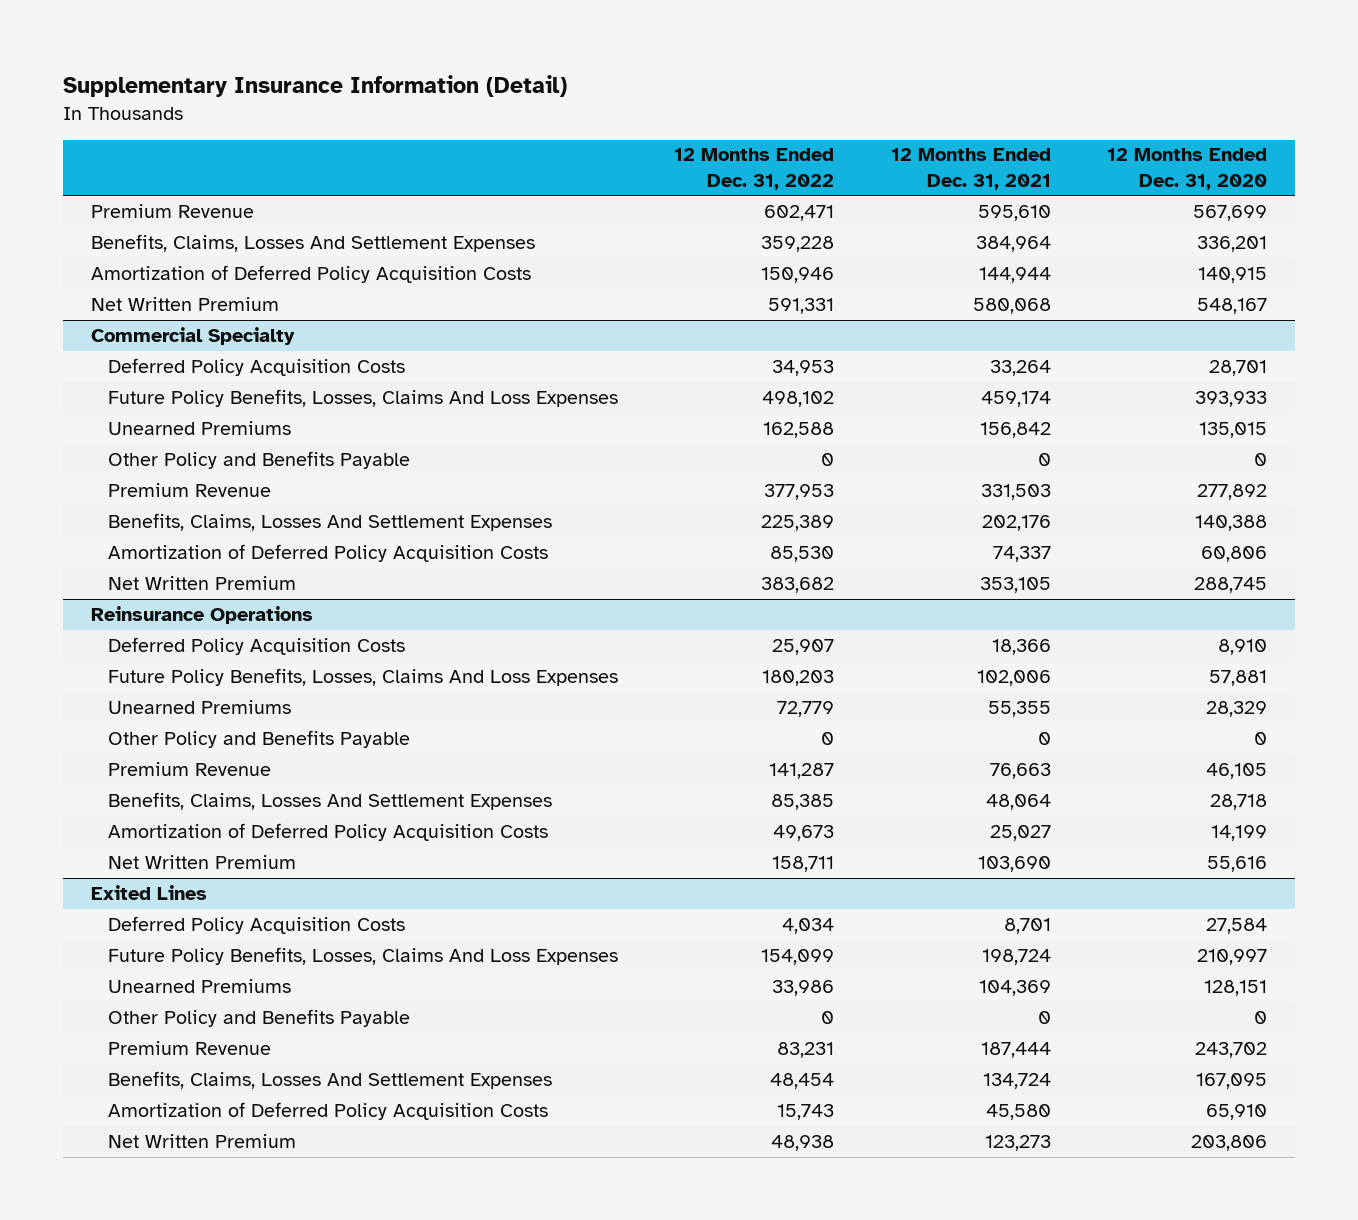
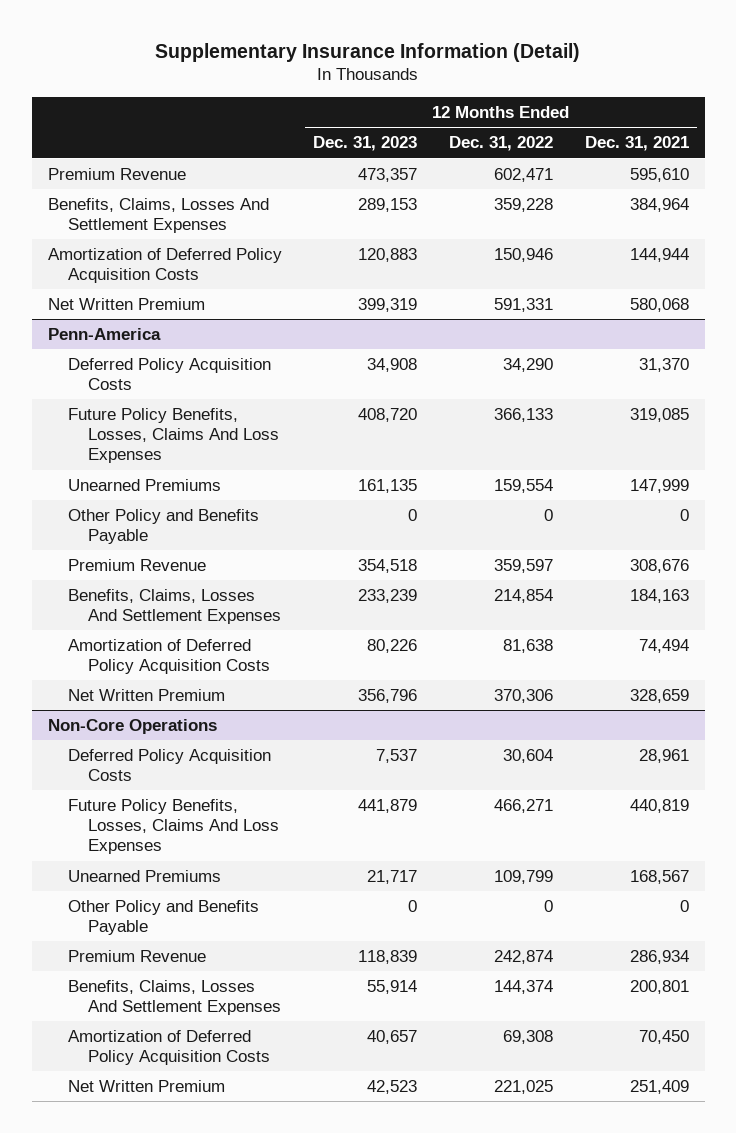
- | 12 Months Ended Dec. 31, 2022 | 12 Months Ended Dec. 31, 2021 | 12 Months Ended Dec. 31, 2020
+ | 12 Months Ended Dec. 31, 2023 | 12 Months Ended Dec. 31, 2022 | 12 Months Ended Dec. 31, 2021
- Commercial Specialty
- Deferred Policy Acquisition Costs | 34,953 | 33,264 | 28,701
- Future Policy Benefits, Losses, Claims And Loss Expenses | 498,102 | 459,174 | 393,933
- Unearned Premiums | 162,588 | 156,842 | 135,015
- Other Policy and Benefits Payable | 0 | 0 | 0
- Premium Revenue | 377,953 | 331,503 | 277,892
- Benefits, Claims, Losses And Settlement Expenses | 225,389 | 202,176 | 140,388
- Amortization of Deferred Policy Acquisition Costs | 85,530 | 74,337 | 60,806
- Net Written Premium | 383,682 | 353,105 | 288,745
- Reinsurance Operations
- Deferred Policy Acquisition Costs | 25,907 | 18,366 | 8,910
- Future Policy Benefits, Losses, Claims And Loss Expenses | 180,203 | 102,006 | 57,881
- Unearned Premiums | 72,779 | 55,355 | 28,329
+ Penn-America
+ Deferred Policy Acquisition Costs | 34,908 | 34,290 | 31,370
+ Future Policy Benefits, Losses, Claims And Loss Expenses | 408,720 | 366,133 | 319,085
+ Unearned Premiums | 161,135 | 159,554 | 147,999
- Premium Revenue | 141,287 | 76,663 | 46,105
- Benefits, Claims, Losses And Settlement Expenses | 85,385 | 48,064 | 28,718
- Amortization of Deferred Policy Acquisition Costs | 49,673 | 25,027 | 14,199
- Net Written Premium | 158,711 | 103,690 | 55,616
- Exited Lines
- Deferred Policy Acquisition Costs | 4,034 | 8,701 | 27,584
- Future Policy Benefits, Losses, Claims And Loss Expenses | 154,099 | 198,724 | 210,997
- Unearned Premiums | 33,986 | 104,369 | 128,151
+ Premium Revenue | 354,518 | 359,597 | 308,676
+ Benefits, Claims, Losses And Settlement Expenses | 233,239 | 214,854 | 184,163
+ Amortization of Deferred Policy Acquisition Costs | 80,226 | 81,638 | 74,494
+ Net Written Premium | 356,796 | 370,306 | 328,659
+ Non-Core Operations
+ Deferred Policy Acquisition Costs | 7,537 | 30,604 | 28,961
+ Future Policy Benefits, Losses, Claims And Loss Expenses | 441,879 | 466,271 | 440,819
+ Unearned Premiums | 21,717 | 109,799 | 168,567
- Premium Revenue | 83,231 | 187,444 | 243,702
- Benefits, Claims, Losses And Settlement Expenses | 48,454 | 134,724 | 167,095
- Amortization of Deferred Policy Acquisition Costs | 15,743 | 45,580 | 65,910
- Net Written Premium | 48,938 | 123,273 | 203,806
+ Premium Revenue | 118,839 | 242,874 | 286,934
+ Benefits, Claims, Losses And Settlement Expenses | 55,914 | 144,374 | 200,801
+ Amortization of Deferred Policy Acquisition Costs | 40,657 | 69,308 | 70,450
+ Net Written Premium | 42,523 | 221,025 | 251,409

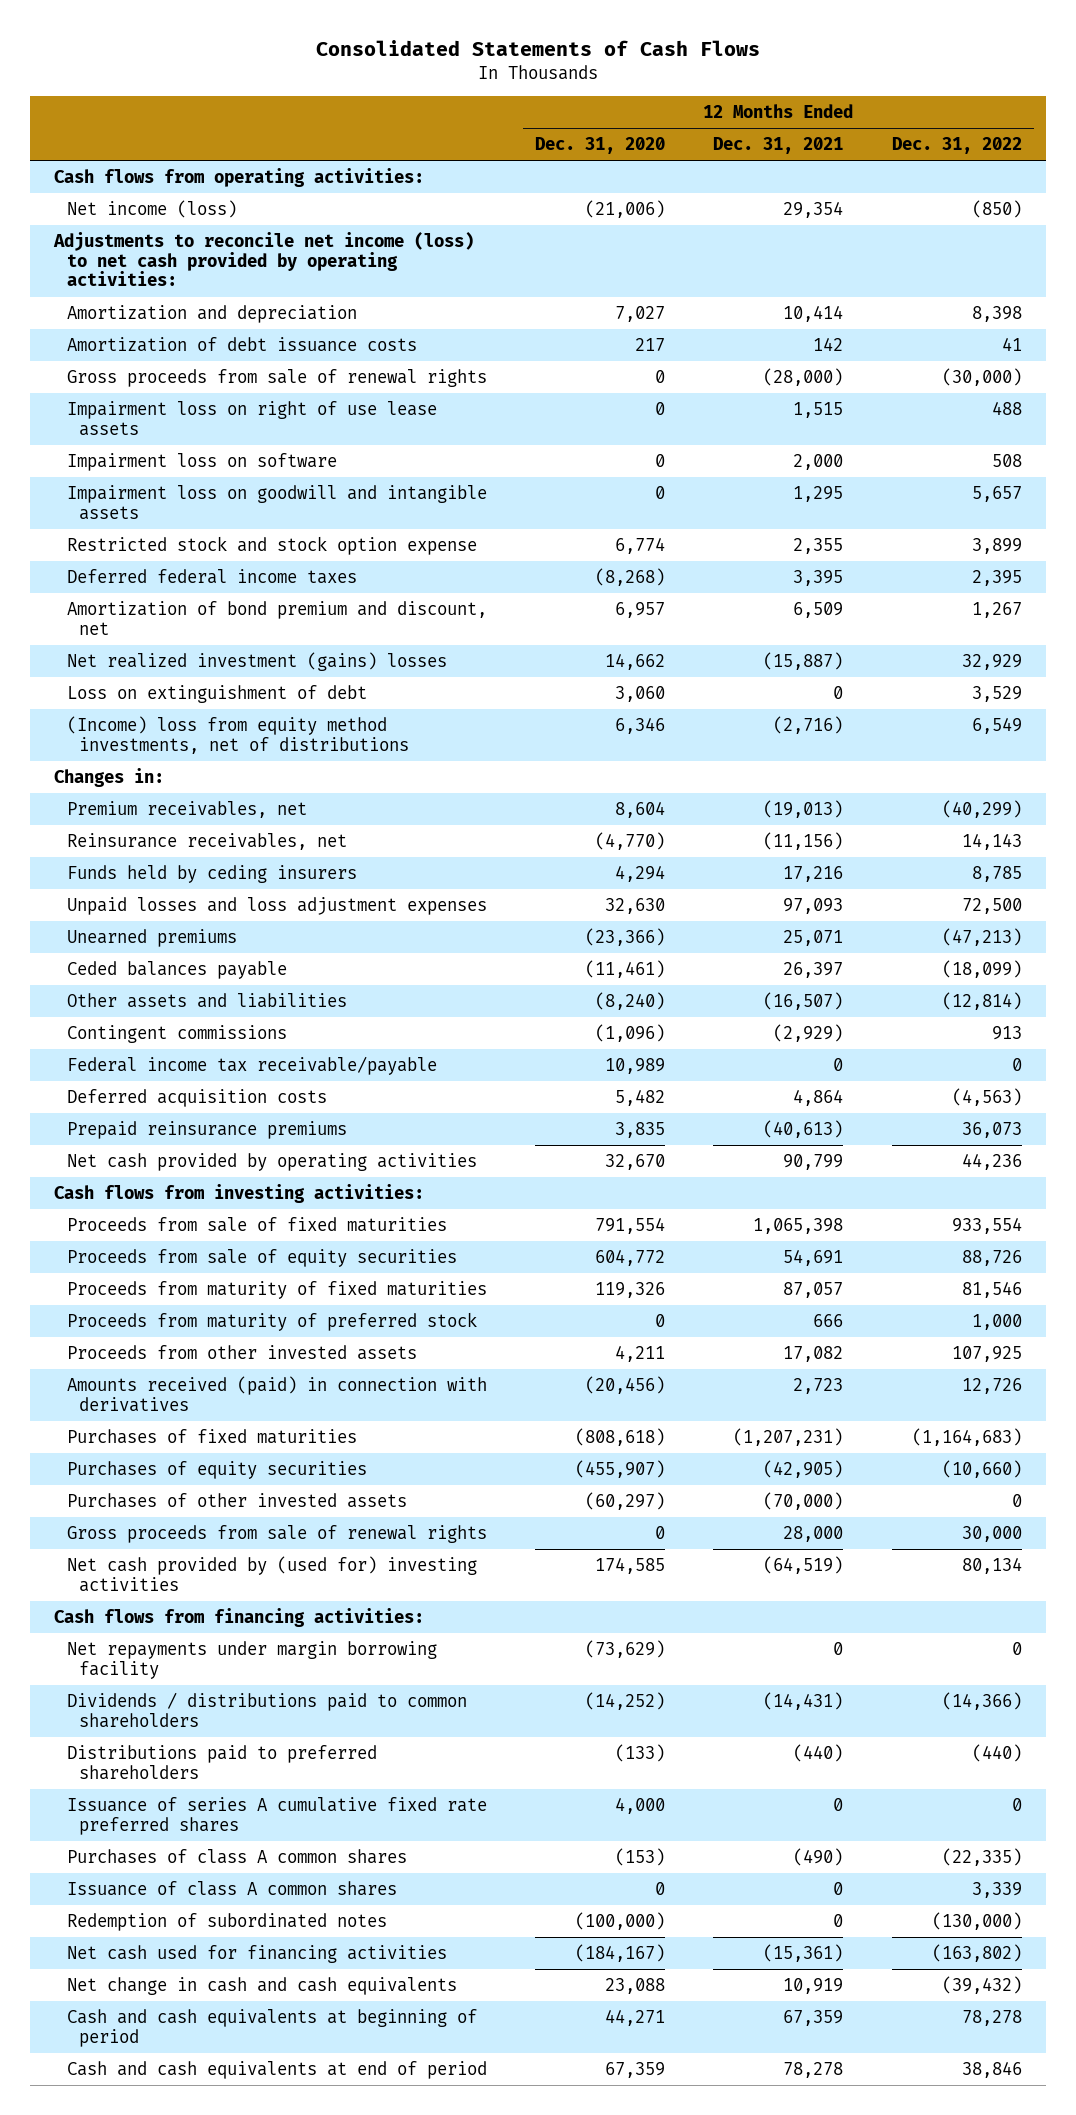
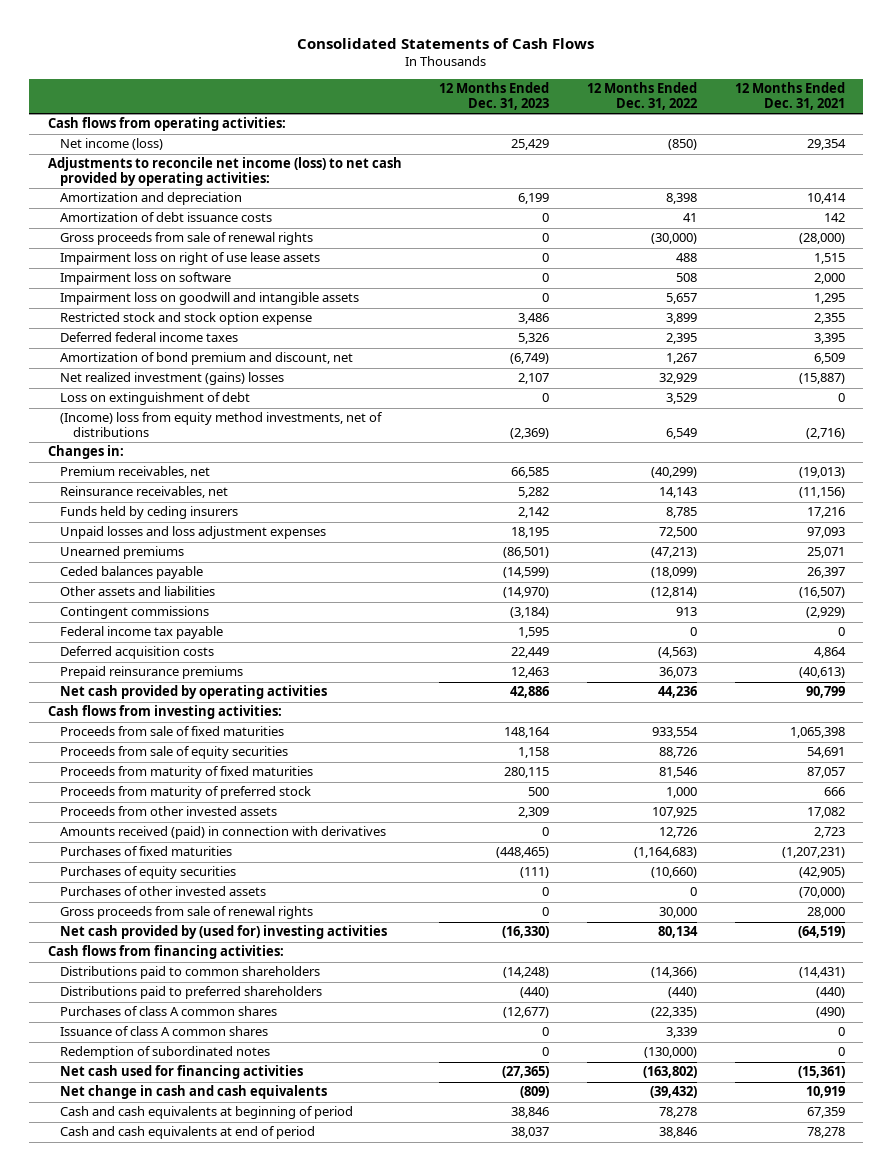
- | 12 Months Ended Dec. 31, 2020 | 12 Months Ended Dec. 31, 2021 | 12 Months Ended Dec. 31, 2022
+ | 12 Months Ended Dec. 31, 2023 | 12 Months Ended Dec. 31, 2022 | 12 Months Ended Dec. 31, 2021
- Federal income tax receivable/payable | 10,989 | 0 | 0
+ Federal income tax payable | 1,595 | 0 | 0
- Net repayments under margin borrowing facility | (73,629) | 0 | 0
- Dividends / distributions paid to common shareholders | (14,252) | (14,431) | (14,366)
+ Distributions paid to common shareholders | (14,248) | (14,366) | (14,431)
- Issuance of series A cumulative fixed rate preferred shares | 4,000 | 0 | 0

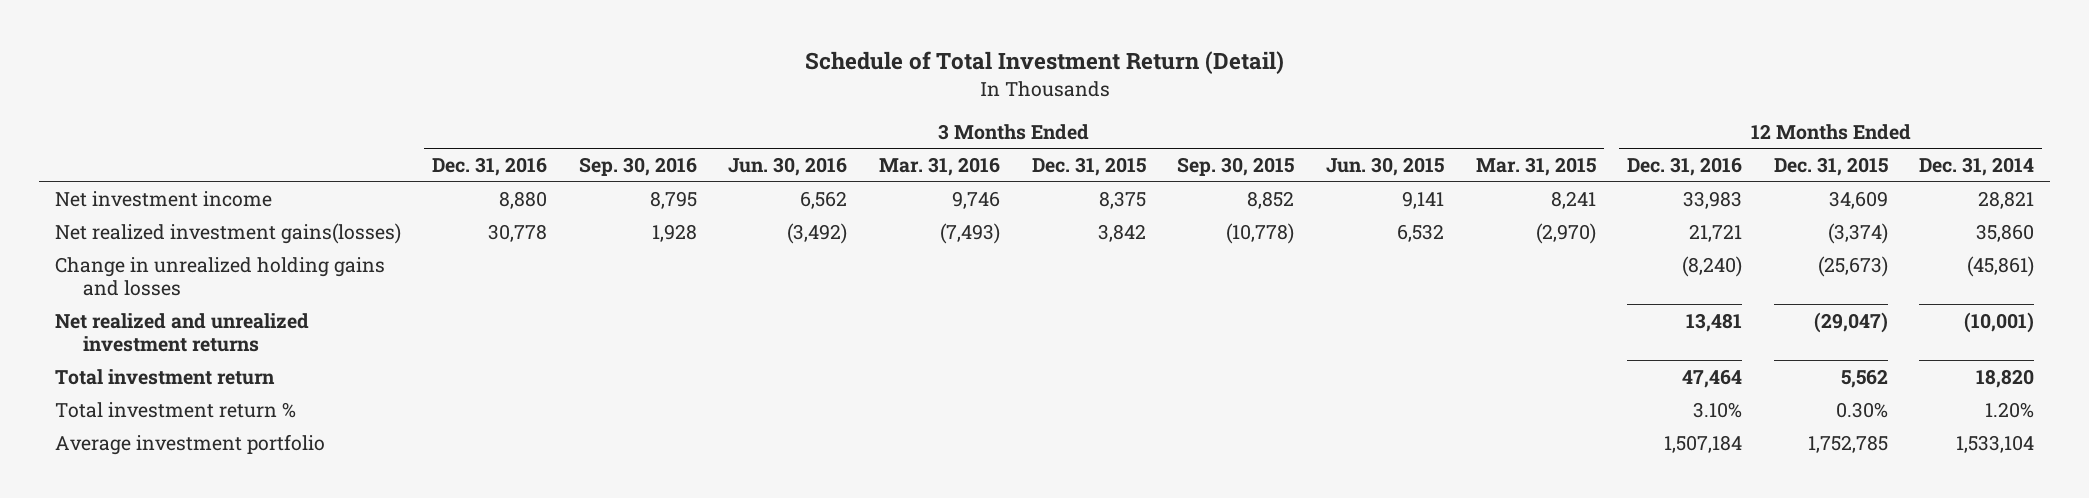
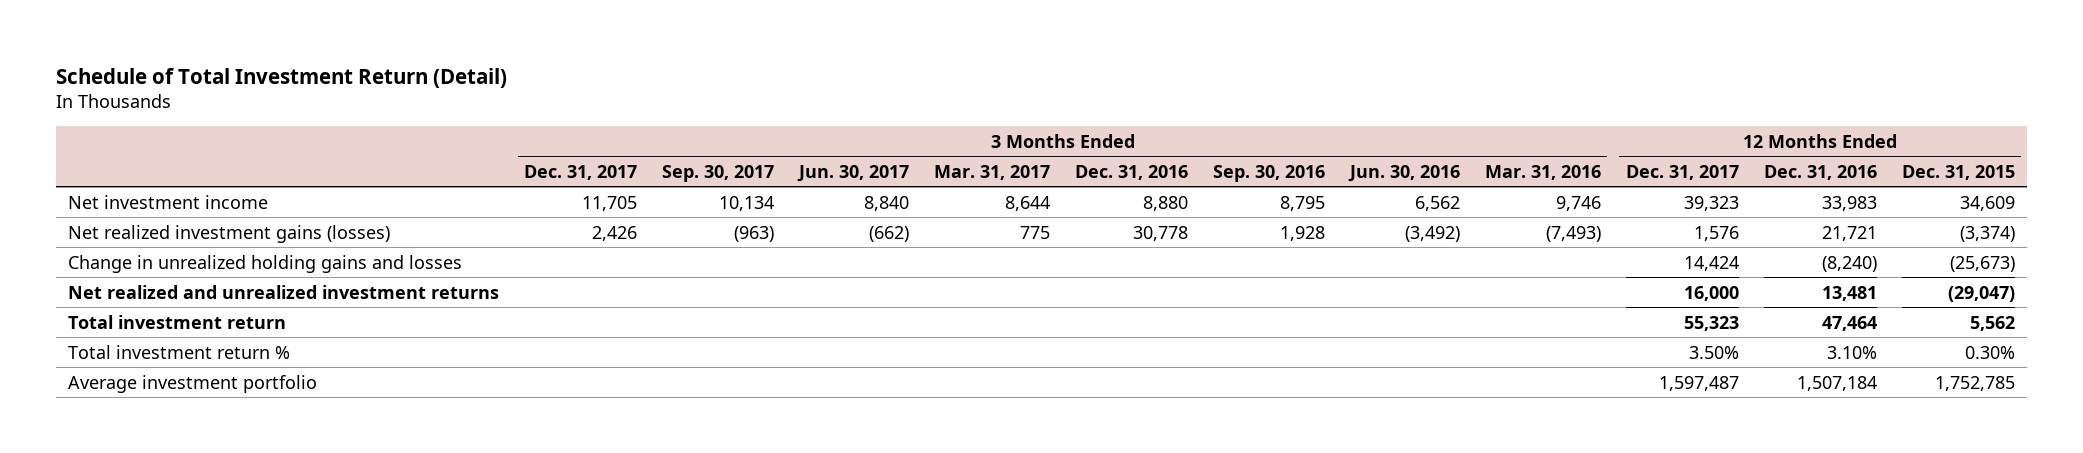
- | 3 Months Ended Dec. 31, 2016 | 3 Months Ended Sep. 30, 2016 | 3 Months Ended Jun. 30, 2016 | 3 Months Ended Mar. 31, 2016 | 3 Months Ended Dec. 31, 2015 | 3 Months Ended Sep. 30, 2015 | 3 Months Ended Jun. 30, 2015 | 3 Months Ended Mar. 31, 2015 | 12 Months Ended Dec. 31, 2016 | 12 Months Ended Dec. 31, 2015 | 12 Months Ended Dec. 31, 2014
+ | 3 Months Ended Dec. 31, 2017 | 3 Months Ended Sep. 30, 2017 | 3 Months Ended Jun. 30, 2017 | 3 Months Ended Mar. 31, 2017 | 3 Months Ended Dec. 31, 2016 | 3 Months Ended Sep. 30, 2016 | 3 Months Ended Jun. 30, 2016 | 3 Months Ended Mar. 31, 2016 | 12 Months Ended Dec. 31, 2017 | 12 Months Ended Dec. 31, 2016 | 12 Months Ended Dec. 31, 2015
- Net realized investment gains(losses) | 30,778 | 1,928 | (3,492) | (7,493) | 3,842 | (10,778) | 6,532 | (2,970) | 21,721 | (3,374) | 35,860
+ Net realized investment gains (losses) | 2,426 | (963) | (662) | 775 | 30,778 | 1,928 | (3,492) | (7,493) | 1,576 | 21,721 | (3,374)

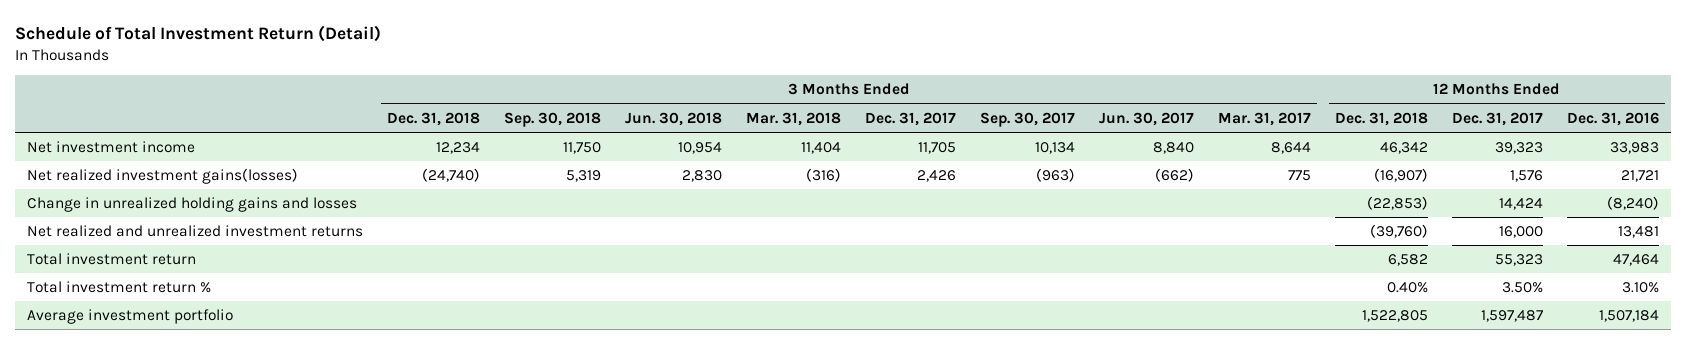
- | 3 Months Ended Dec. 31, 2017 | 3 Months Ended Sep. 30, 2017 | 3 Months Ended Jun. 30, 2017 | 3 Months Ended Mar. 31, 2017 | 3 Months Ended Dec. 31, 2016 | 3 Months Ended Sep. 30, 2016 | 3 Months Ended Jun. 30, 2016 | 3 Months Ended Mar. 31, 2016 | 12 Months Ended Dec. 31, 2017 | 12 Months Ended Dec. 31, 2016 | 12 Months Ended Dec. 31, 2015
+ | 3 Months Ended Dec. 31, 2018 | 3 Months Ended Sep. 30, 2018 | 3 Months Ended Jun. 30, 2018 | 3 Months Ended Mar. 31, 2018 | 3 Months Ended Dec. 31, 2017 | 3 Months Ended Sep. 30, 2017 | 3 Months Ended Jun. 30, 2017 | 3 Months Ended Mar. 31, 2017 | 12 Months Ended Dec. 31, 2018 | 12 Months Ended Dec. 31, 2017 | 12 Months Ended Dec. 31, 2016
- Net realized investment gains (losses) | 2,426 | (963) | (662) | 775 | 30,778 | 1,928 | (3,492) | (7,493) | 1,576 | 21,721 | (3,374)
+ Net realized investment gains(losses) | (24,740) | 5,319 | 2,830 | (316) | 2,426 | (963) | (662) | 775 | (16,907) | 1,576 | 21,721

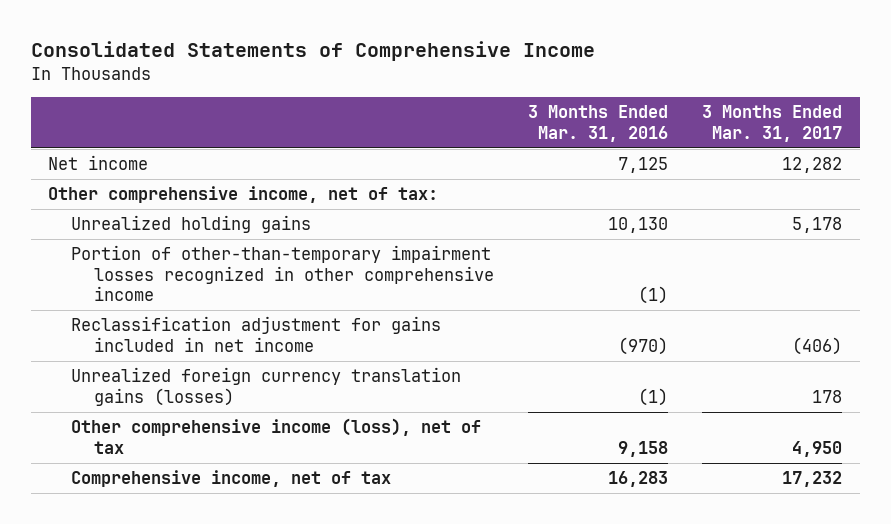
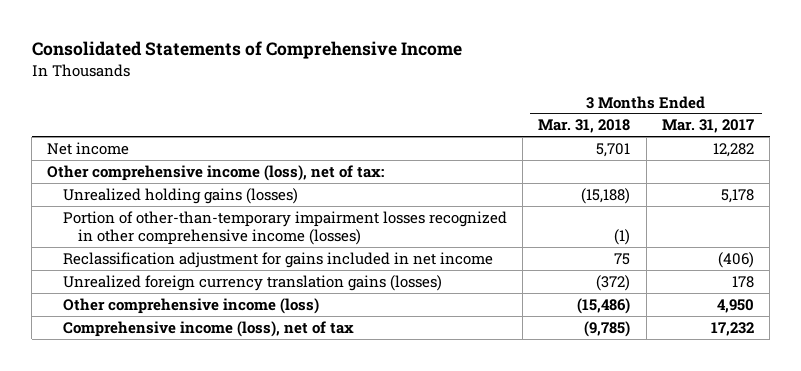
- | 3 Months Ended Mar. 31, 2016 | 3 Months Ended Mar. 31, 2017
+ | 3 Months Ended Mar. 31, 2018 | 3 Months Ended Mar. 31, 2017
- Other comprehensive income, net of tax:
- Unrealized holding gains | 10,130 | 5,178
- Portion of other-than-temporary impairment losses recognized in other comprehensive income | (1) |
+ Other comprehensive income (loss), net of tax:
+ Unrealized holding gains (losses) | (15,188) | 5,178
+ Portion of other-than-temporary impairment losses recognized in other comprehensive income (losses) | (1) |
- Other comprehensive income (loss), net of tax | 9,158 | 4,950
- Comprehensive income, net of tax | 16,283 | 17,232
+ Other comprehensive income (loss) | (15,486) | 4,950
+ Comprehensive income (loss), net of tax | (9,785) | 17,232

